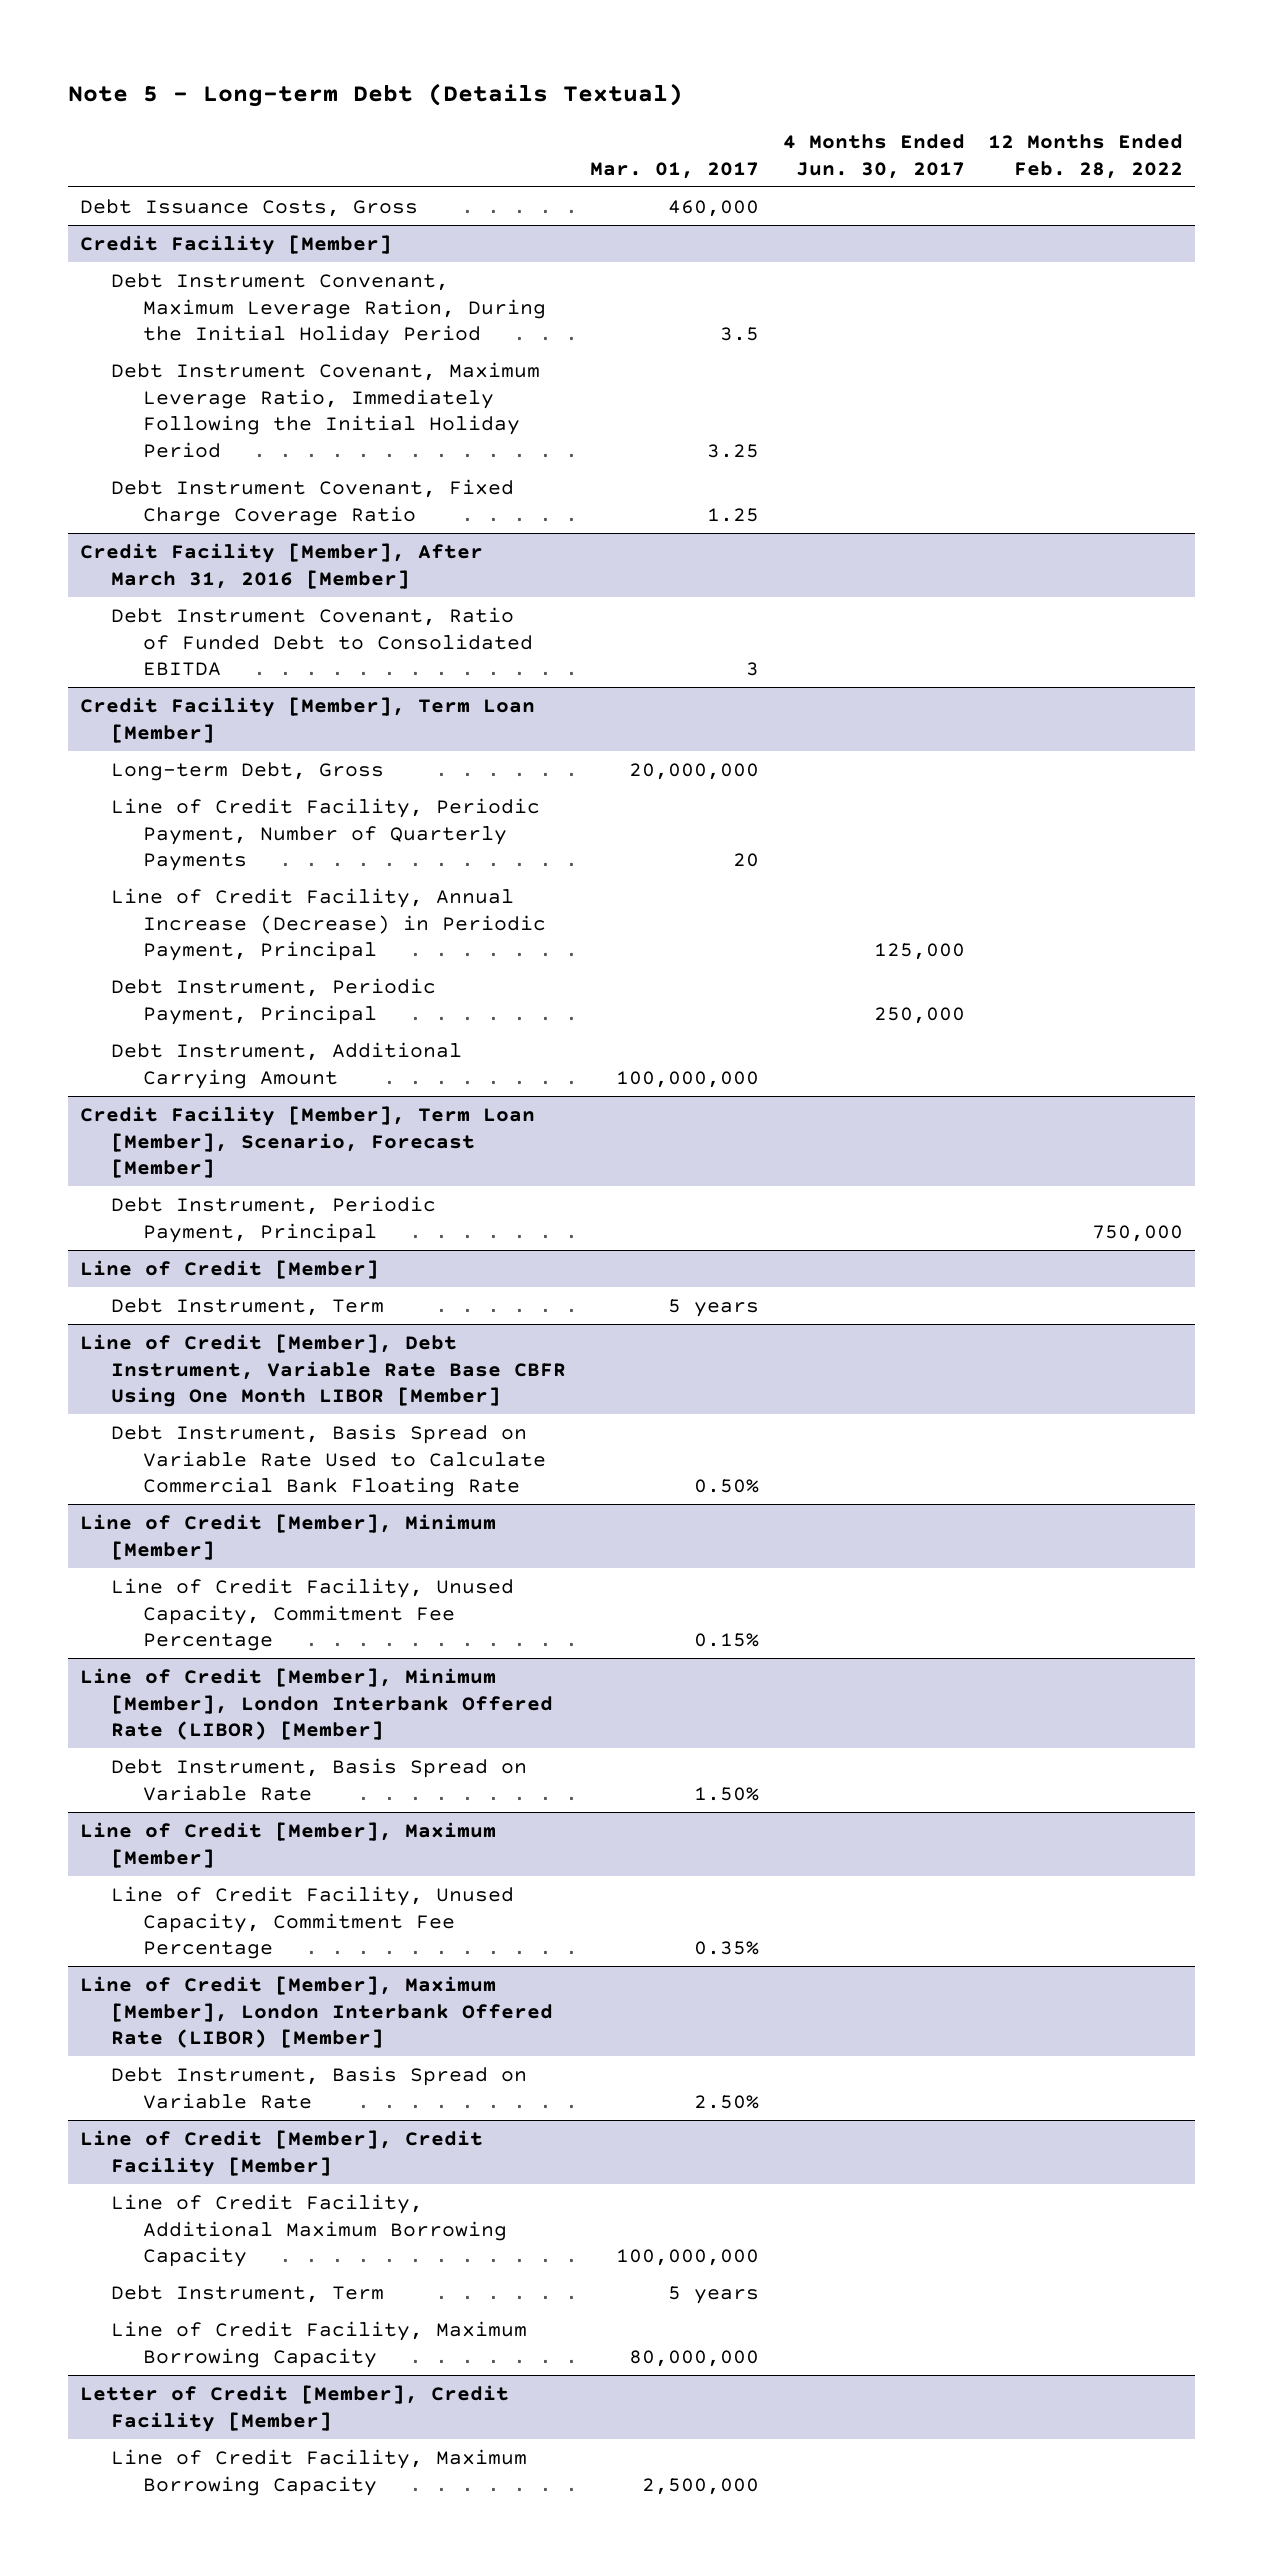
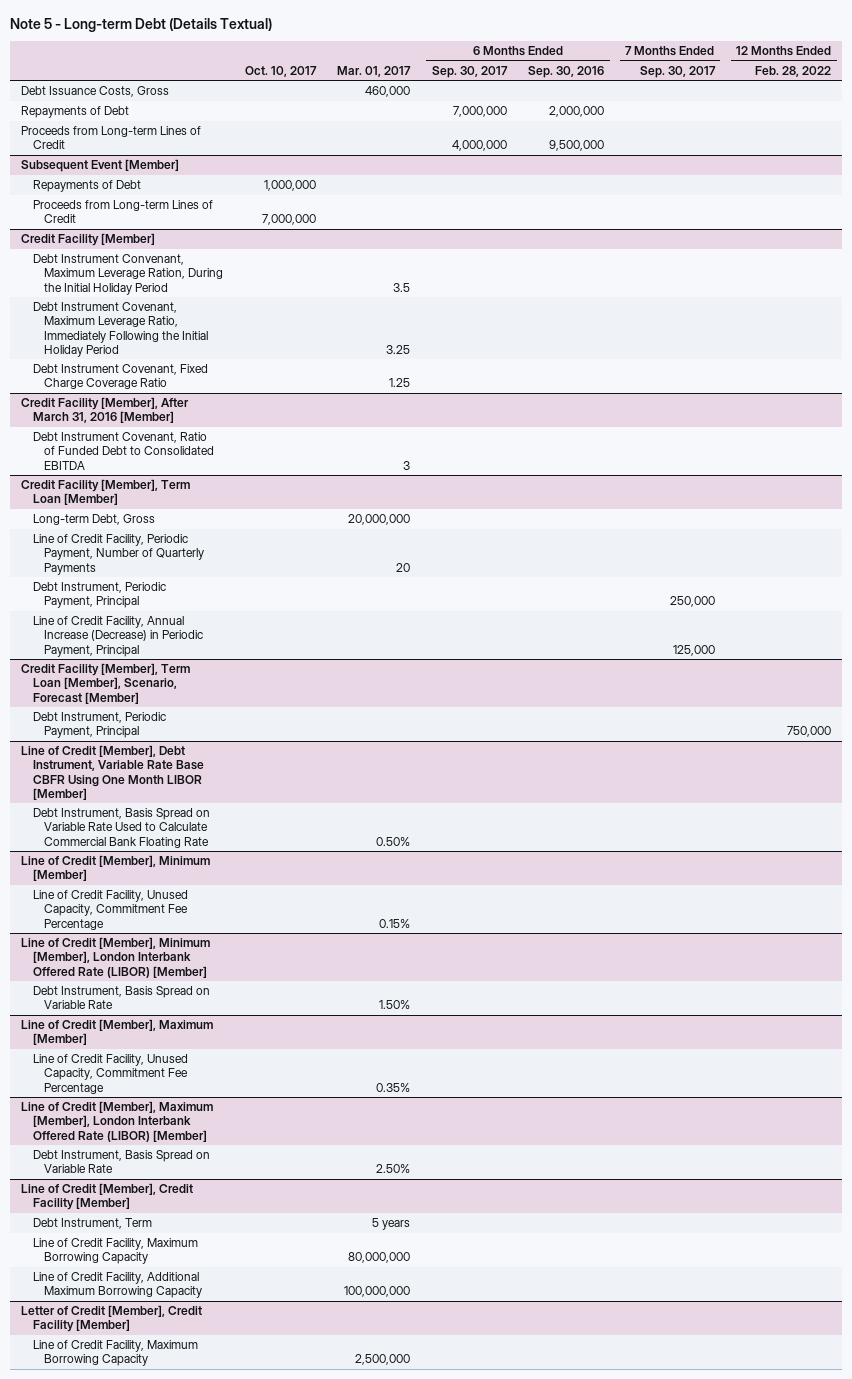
- | Mar. 01, 2017 | 4 Months Ended Jun. 30, 2017 | 12 Months Ended Feb. 28, 2022
+ | Oct. 10, 2017 | Mar. 01, 2017 | 6 Months Ended Sep. 30, 2017 | 6 Months Ended Sep. 30, 2016 | 7 Months Ended Sep. 30, 2017 | 12 Months Ended Feb. 28, 2022
+ Repayments of Debt | | | 7,000,000 | 2,000,000 | |
+ Proceeds from Long-term Lines of Credit | | | 4,000,000 | 9,500,000 | |
+ Subsequent Event [Member]
+ Repayments of Debt | 1,000,000 | | | | |
+ Proceeds from Long-term Lines of Credit | 7,000,000 | | | | |
@ Credit Facility [Member], Term Loan [Member]
- Debt Instrument, Additional Carrying Amount | 100,000,000 | |
moved down: Line of Credit Facility, Annual Increase (Decrease) in Periodic Payment, Principal | | | | | 125,000 |
- Line of Credit [Member]
- Debt Instrument, Term | 5 years | |
@ Line of Credit [Member], Credit Facility [Member]
moved down: Line of Credit Facility, Additional Maximum Borrowing Capacity | | 100,000,000 | | | |

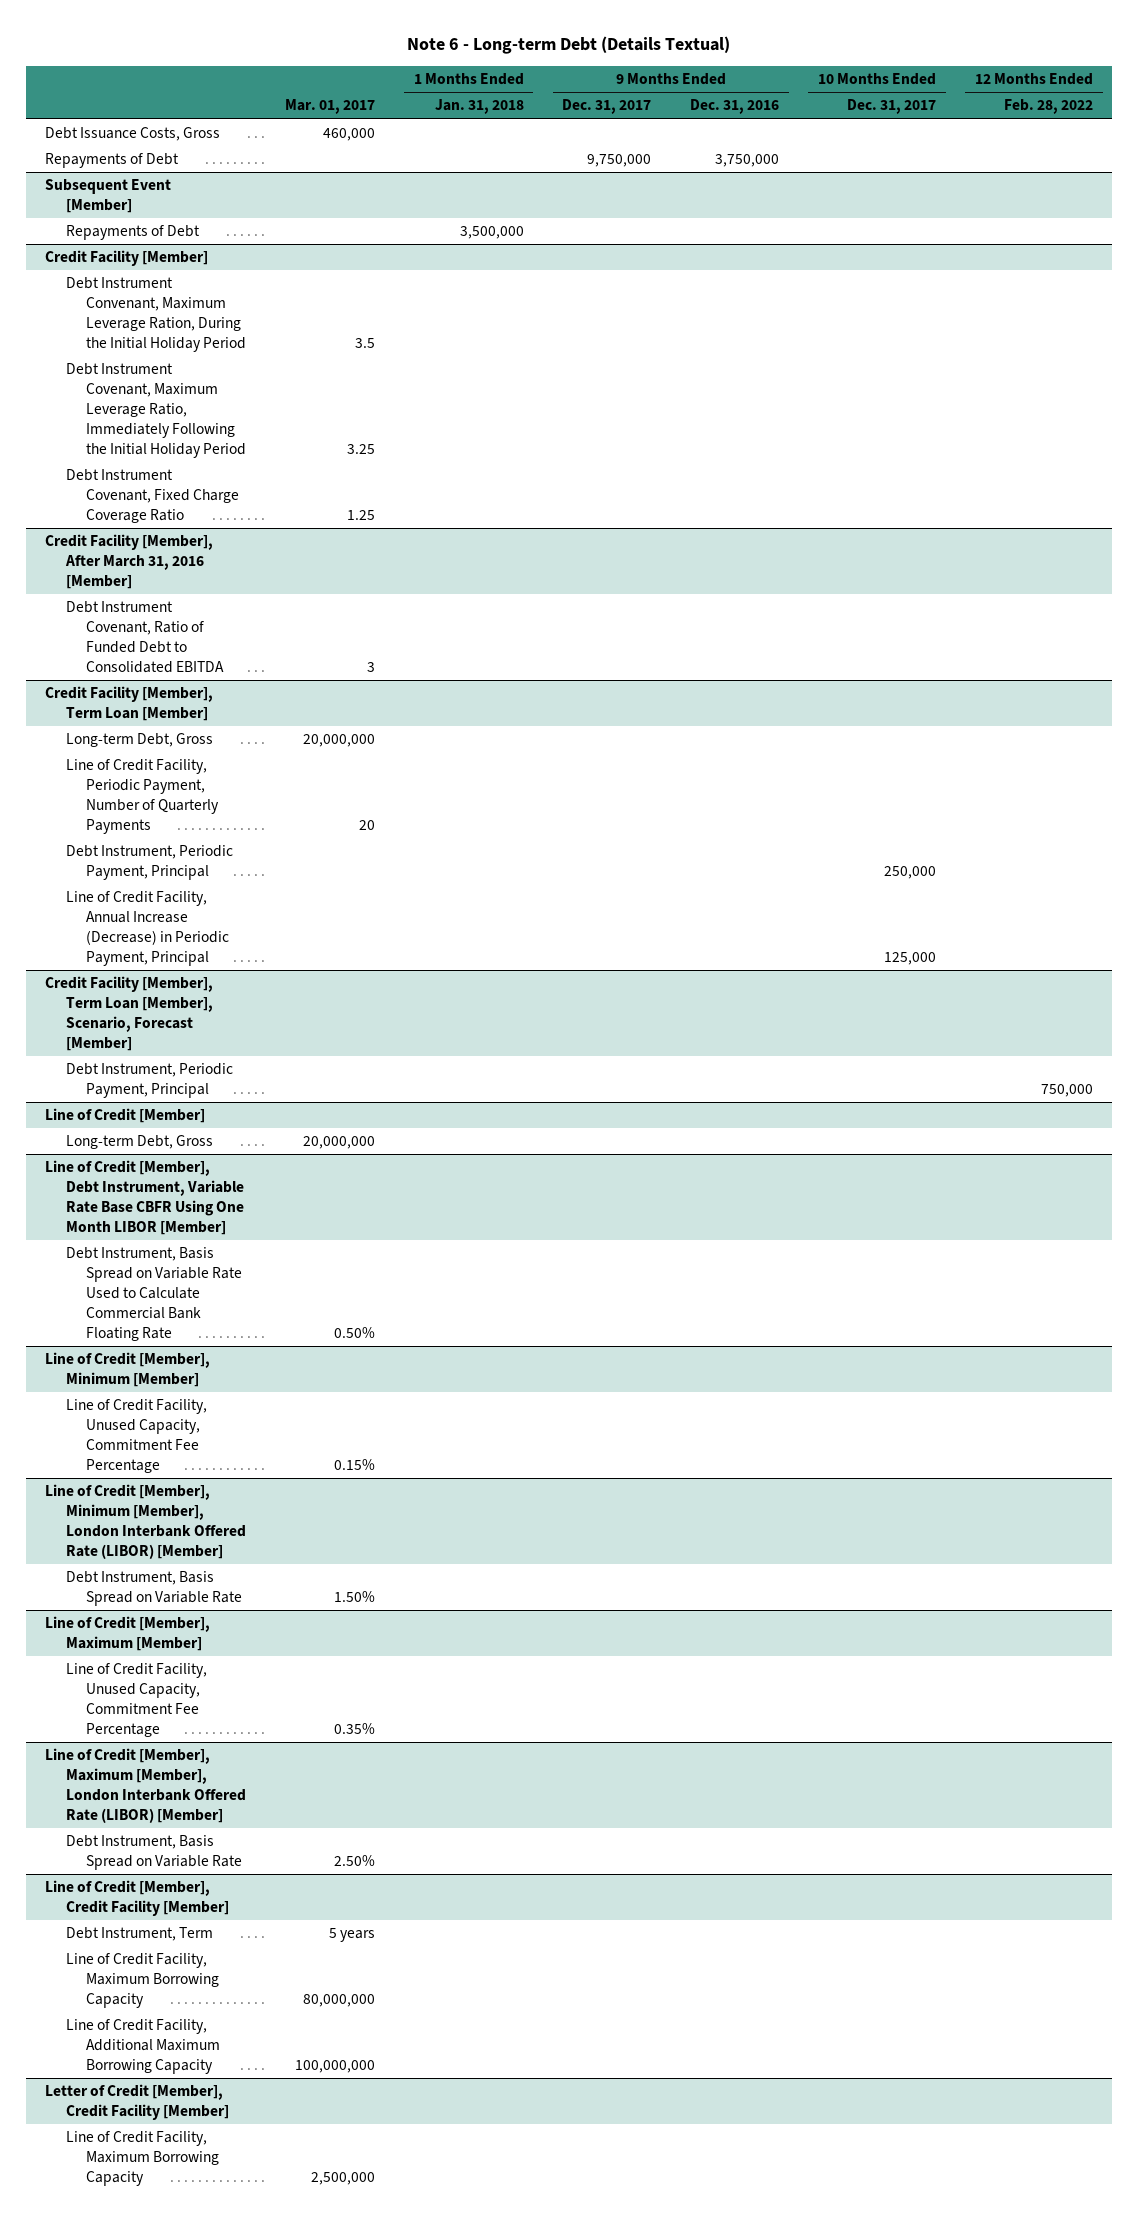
- Note 5 - Long-term Debt (Details Textual)
+ Note 6 - Long-term Debt (Details Textual)
- | Oct. 10, 2017 | Mar. 01, 2017 | 6 Months Ended Sep. 30, 2017 | 6 Months Ended Sep. 30, 2016 | 7 Months Ended Sep. 30, 2017 | 12 Months Ended Feb. 28, 2022
+ | Mar. 01, 2017 | 1 Months Ended Jan. 31, 2018 | 9 Months Ended Dec. 31, 2017 | 9 Months Ended Dec. 31, 2016 | 10 Months Ended Dec. 31, 2017 | 12 Months Ended Feb. 28, 2022
- Proceeds from Long-term Lines of Credit | | | 4,000,000 | 9,500,000 | |
@ Subsequent Event [Member]
- Proceeds from Long-term Lines of Credit | 7,000,000 | | | | |
+ Line of Credit [Member]
+ Long-term Debt, Gross | 20,000,000 | | | | |

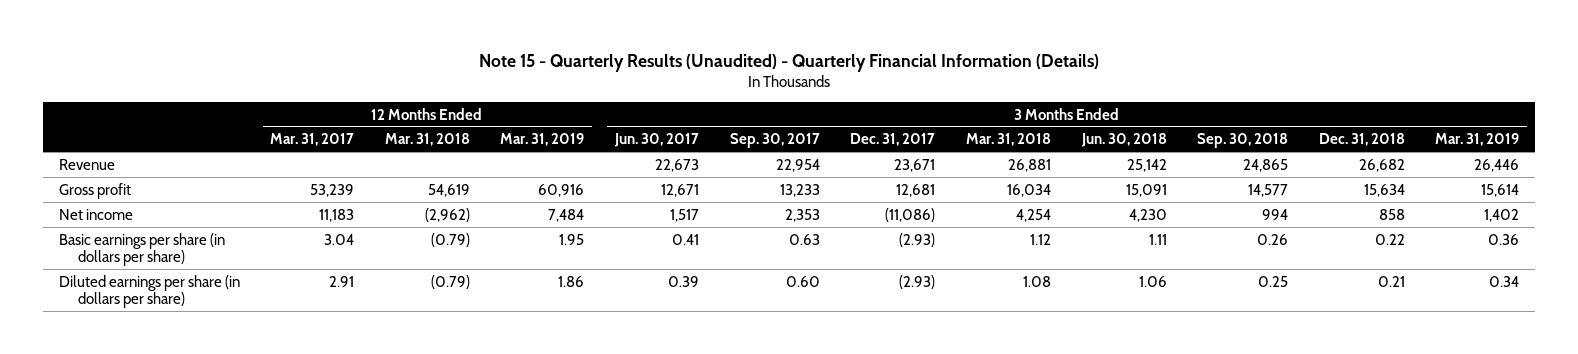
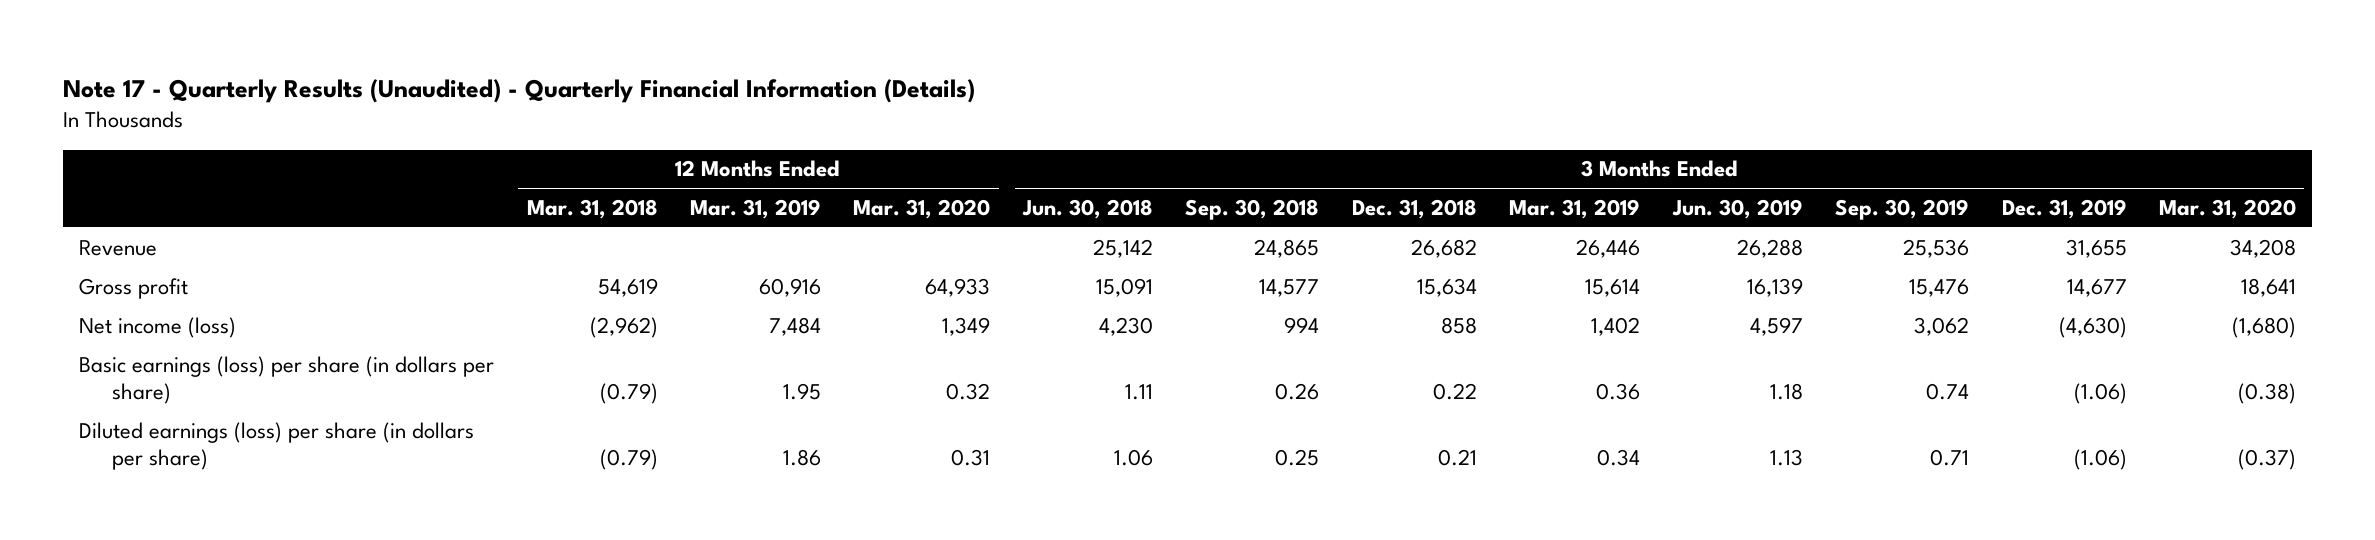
- Note 15 - Quarterly Results (Unaudited) - Quarterly Financial Information (Details)
+ Note 17 - Quarterly Results (Unaudited) - Quarterly Financial Information (Details)
- | 12 Months Ended Mar. 31, 2017 | 12 Months Ended Mar. 31, 2018 | 12 Months Ended Mar. 31, 2019 | 3 Months Ended Jun. 30, 2017 | 3 Months Ended Sep. 30, 2017 | 3 Months Ended Dec. 31, 2017 | 3 Months Ended Mar. 31, 2018 | 3 Months Ended Jun. 30, 2018 | 3 Months Ended Sep. 30, 2018 | 3 Months Ended Dec. 31, 2018 | 3 Months Ended Mar. 31, 2019
+ | 12 Months Ended Mar. 31, 2018 | 12 Months Ended Mar. 31, 2019 | 12 Months Ended Mar. 31, 2020 | 3 Months Ended Jun. 30, 2018 | 3 Months Ended Sep. 30, 2018 | 3 Months Ended Dec. 31, 2018 | 3 Months Ended Mar. 31, 2019 | 3 Months Ended Jun. 30, 2019 | 3 Months Ended Sep. 30, 2019 | 3 Months Ended Dec. 31, 2019 | 3 Months Ended Mar. 31, 2020
- Net income | 11,183 | (2,962) | 7,484 | 1,517 | 2,353 | (11,086) | 4,254 | 4,230 | 994 | 858 | 1,402
- Basic earnings per share (in dollars per share) | 3.04 | (0.79) | 1.95 | 0.41 | 0.63 | (2.93) | 1.12 | 1.11 | 0.26 | 0.22 | 0.36
- Diluted earnings per share (in dollars per share) | 2.91 | (0.79) | 1.86 | 0.39 | 0.60 | (2.93) | 1.08 | 1.06 | 0.25 | 0.21 | 0.34
+ Net income (loss) | (2,962) | 7,484 | 1,349 | 4,230 | 994 | 858 | 1,402 | 4,597 | 3,062 | (4,630) | (1,680)
+ Basic earnings (loss) per share (in dollars per share) | (0.79) | 1.95 | 0.32 | 1.11 | 0.26 | 0.22 | 0.36 | 1.18 | 0.74 | (1.06) | (0.38)
+ Diluted earnings (loss) per share (in dollars per share) | (0.79) | 1.86 | 0.31 | 1.06 | 0.25 | 0.21 | 0.34 | 1.13 | 0.71 | (1.06) | (0.37)

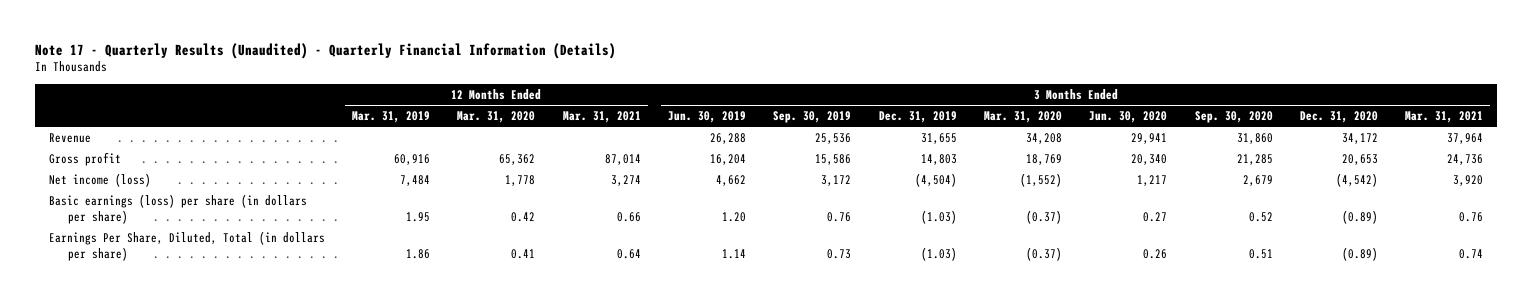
- | 12 Months Ended Mar. 31, 2018 | 12 Months Ended Mar. 31, 2019 | 12 Months Ended Mar. 31, 2020 | 3 Months Ended Jun. 30, 2018 | 3 Months Ended Sep. 30, 2018 | 3 Months Ended Dec. 31, 2018 | 3 Months Ended Mar. 31, 2019 | 3 Months Ended Jun. 30, 2019 | 3 Months Ended Sep. 30, 2019 | 3 Months Ended Dec. 31, 2019 | 3 Months Ended Mar. 31, 2020
+ | 12 Months Ended Mar. 31, 2019 | 12 Months Ended Mar. 31, 2020 | 12 Months Ended Mar. 31, 2021 | 3 Months Ended Jun. 30, 2019 | 3 Months Ended Sep. 30, 2019 | 3 Months Ended Dec. 31, 2019 | 3 Months Ended Mar. 31, 2020 | 3 Months Ended Jun. 30, 2020 | 3 Months Ended Sep. 30, 2020 | 3 Months Ended Dec. 31, 2020 | 3 Months Ended Mar. 31, 2021
- Gross profit | 54,619 | 60,916 | 64,933 | 15,091 | 14,577 | 15,634 | 15,614 | 16,139 | 15,476 | 14,677 | 18,641
- Net income (loss) | (2,962) | 7,484 | 1,349 | 4,230 | 994 | 858 | 1,402 | 4,597 | 3,062 | (4,630) | (1,680)
- Basic earnings (loss) per share (in dollars per share) | (0.79) | 1.95 | 0.32 | 1.11 | 0.26 | 0.22 | 0.36 | 1.18 | 0.74 | (1.06) | (0.38)
- Diluted earnings (loss) per share (in dollars per share) | (0.79) | 1.86 | 0.31 | 1.06 | 0.25 | 0.21 | 0.34 | 1.13 | 0.71 | (1.06) | (0.37)
+ Gross profit | 60,916 | 65,362 | 87,014 | 16,204 | 15,586 | 14,803 | 18,769 | 20,340 | 21,285 | 20,653 | 24,736
+ Net income (loss) | 7,484 | 1,778 | 3,274 | 4,662 | 3,172 | (4,504) | (1,552) | 1,217 | 2,679 | (4,542) | 3,920
+ Basic earnings (loss) per share (in dollars per share) | 1.95 | 0.42 | 0.66 | 1.20 | 0.76 | (1.03) | (0.37) | 0.27 | 0.52 | (0.89) | 0.76
+ Earnings Per Share, Diluted, Total (in dollars per share) | 1.86 | 0.41 | 0.64 | 1.14 | 0.73 | (1.03) | (0.37) | 0.26 | 0.51 | (0.89) | 0.74

